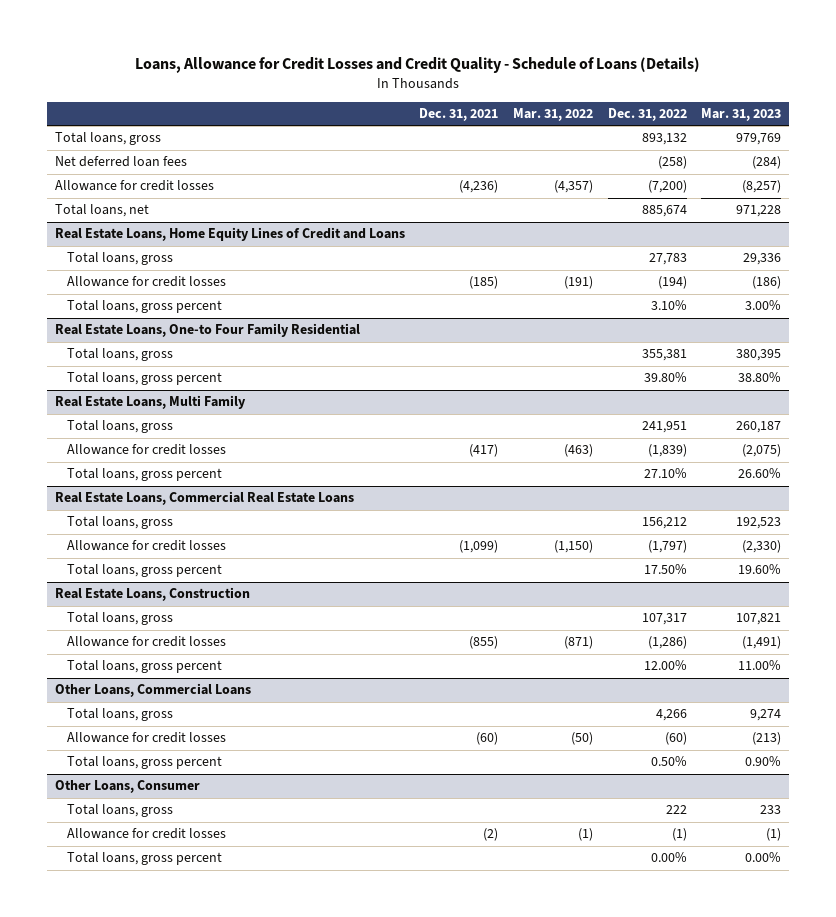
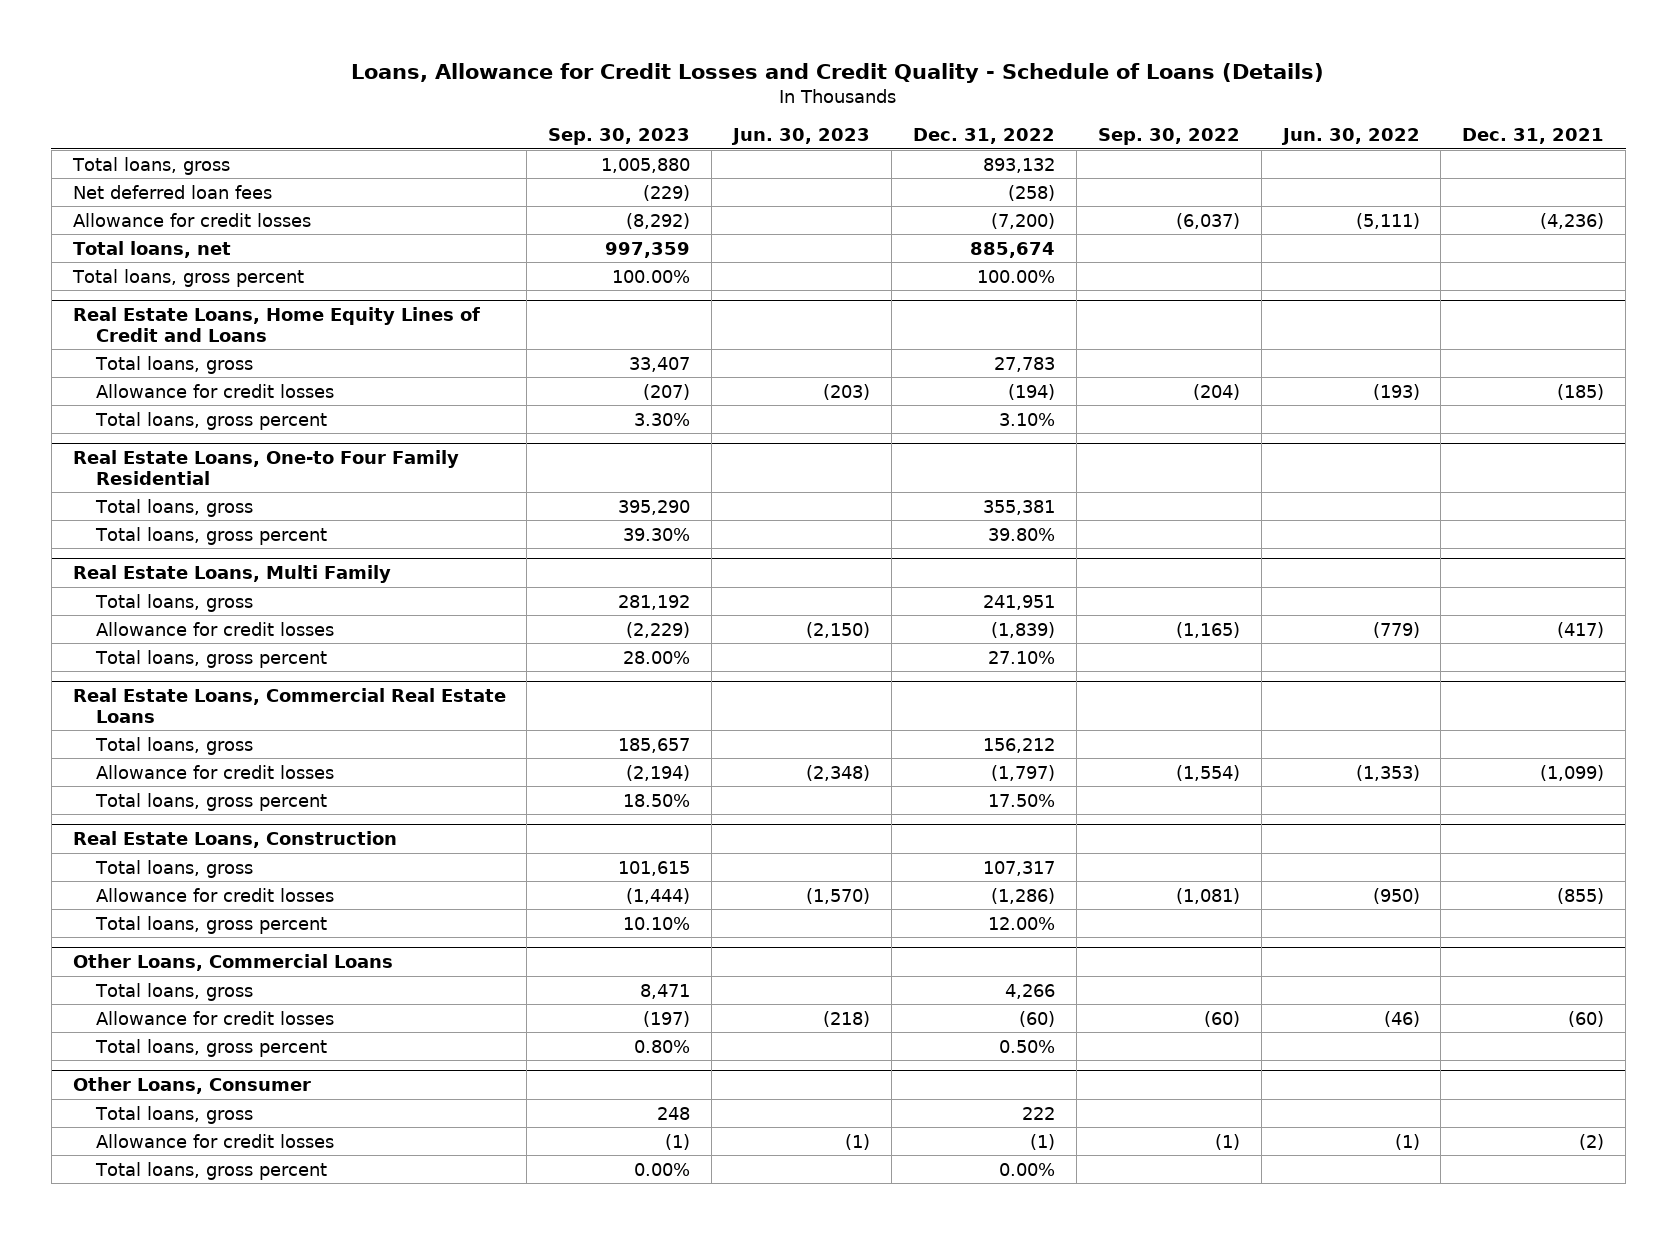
- | Dec. 31, 2021 | Mar. 31, 2022 | Dec. 31, 2022 | Mar. 31, 2023
+ | Sep. 30, 2023 | Jun. 30, 2023 | Dec. 31, 2022 | Sep. 30, 2022 | Jun. 30, 2022 | Dec. 31, 2021
+ Total loans, gross percent | 100.00% | | 100.00% | | |

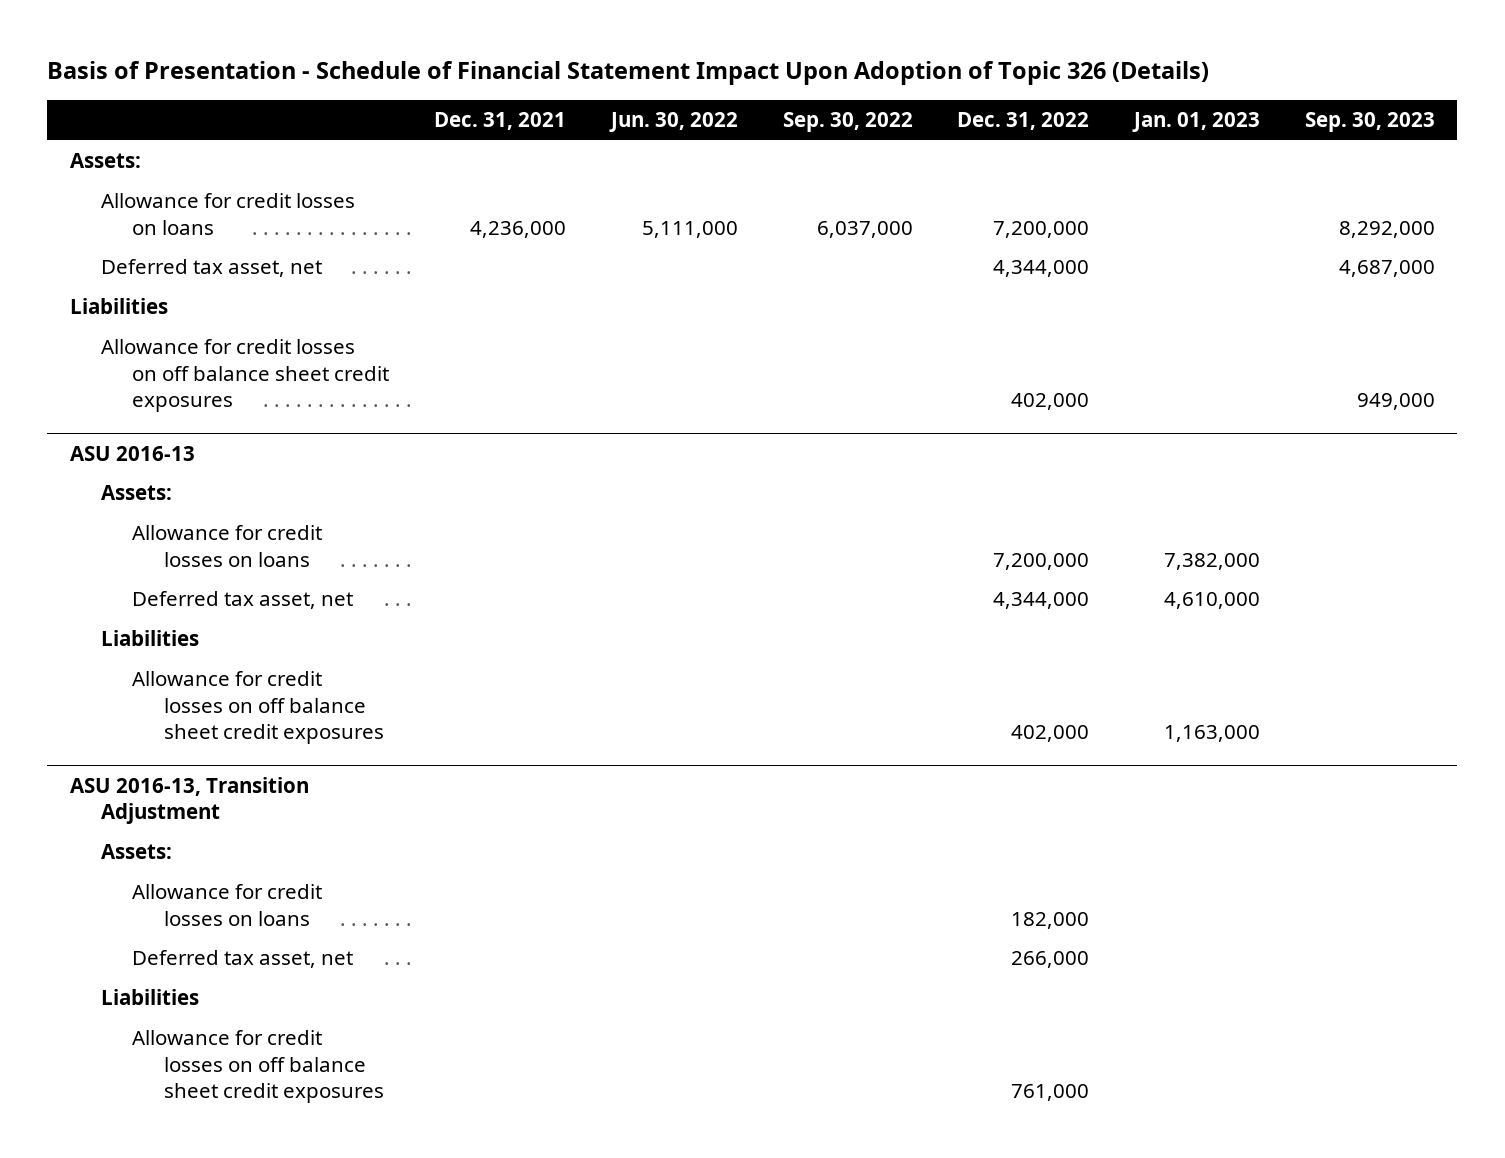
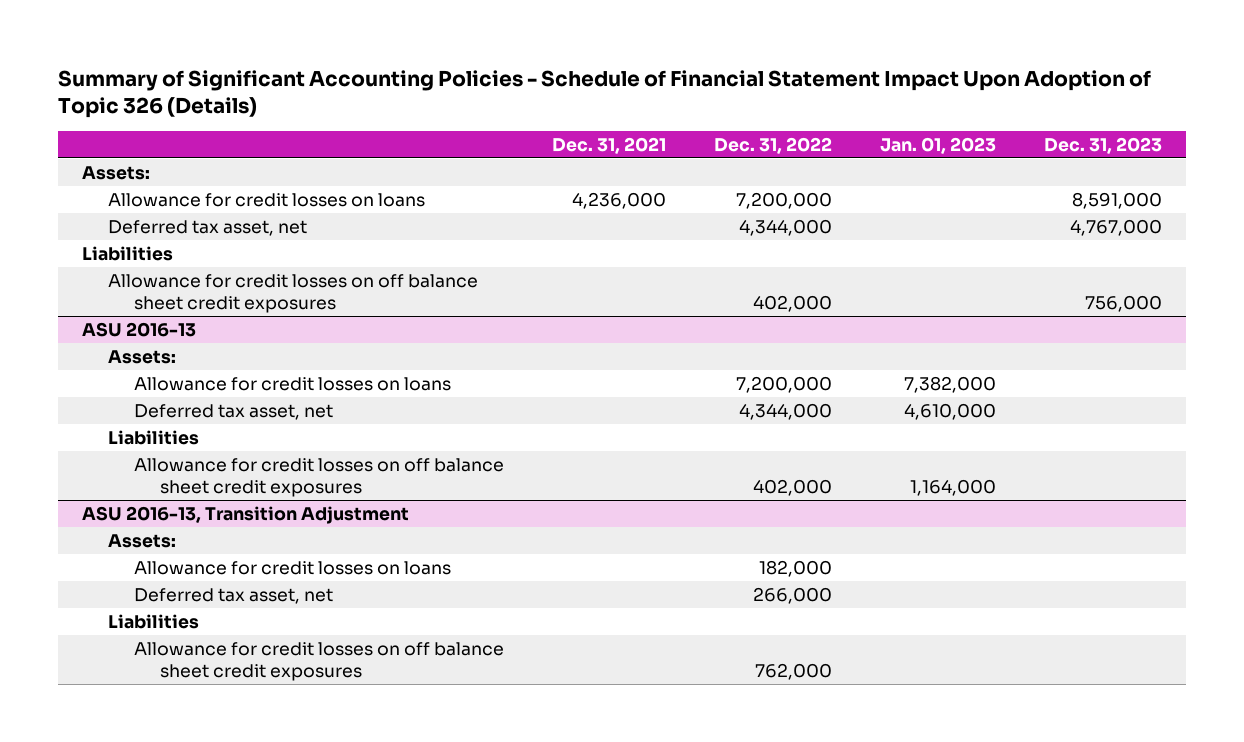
- Basis of Presentation - Schedule of Financial Statement Impact Upon Adoption of Topic 326 (Details)
+ Summary of Significant Accounting Policies - Schedule of Financial Statement Impact Upon Adoption of Topic 326 (Details)
- | Dec. 31, 2021 | Jun. 30, 2022 | Sep. 30, 2022 | Dec. 31, 2022 | Jan. 01, 2023 | Sep. 30, 2023
+ | Dec. 31, 2021 | Dec. 31, 2022 | Jan. 01, 2023 | Dec. 31, 2023
@ ASU 2016-13
- Allowance for credit losses on off balance sheet credit exposures | | | | 402,000 | 1,163,000 |
+ Allowance for credit losses on off balance sheet credit exposures | | 402,000 | 1,164,000 |
@ ASU 2016-13, Transition Adjustment
- Allowance for credit losses on off balance sheet credit exposures | | | | 761,000 | |
+ Allowance for credit losses on off balance sheet credit exposures | | 762,000 | |

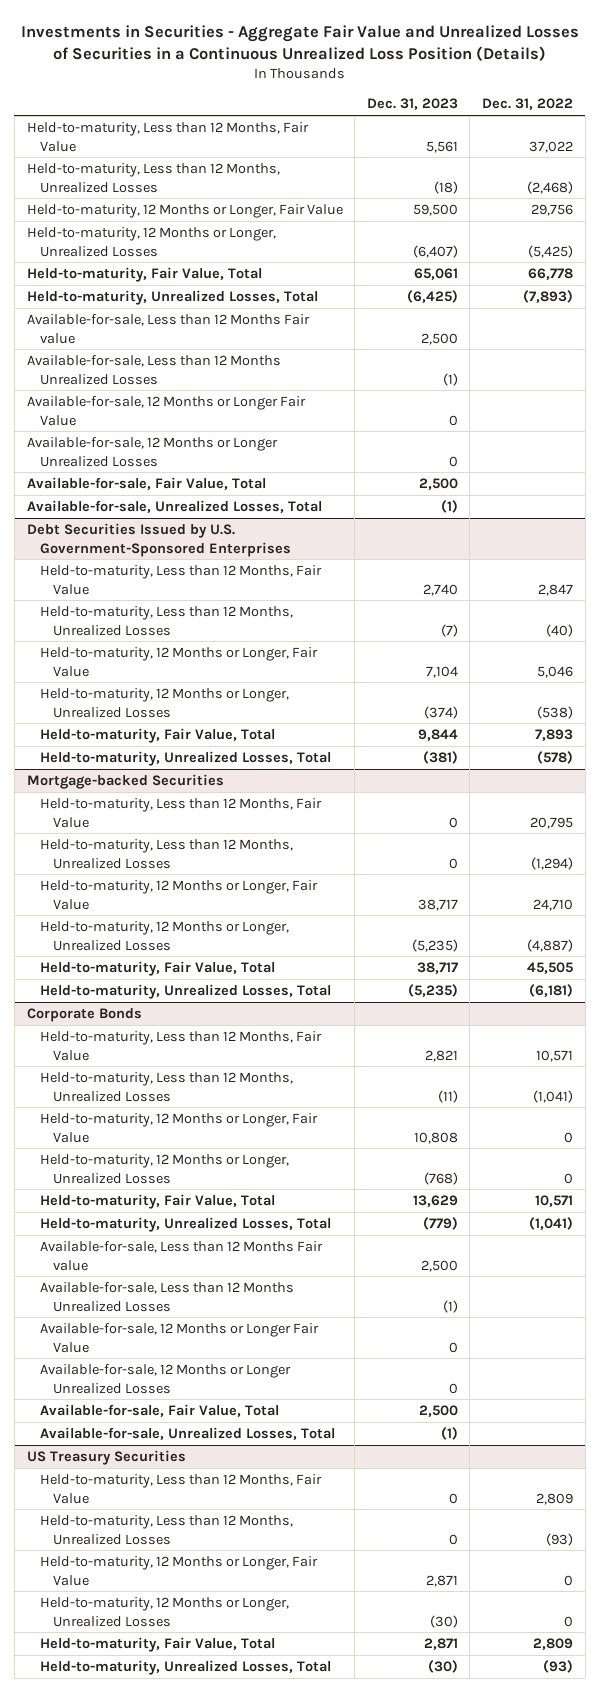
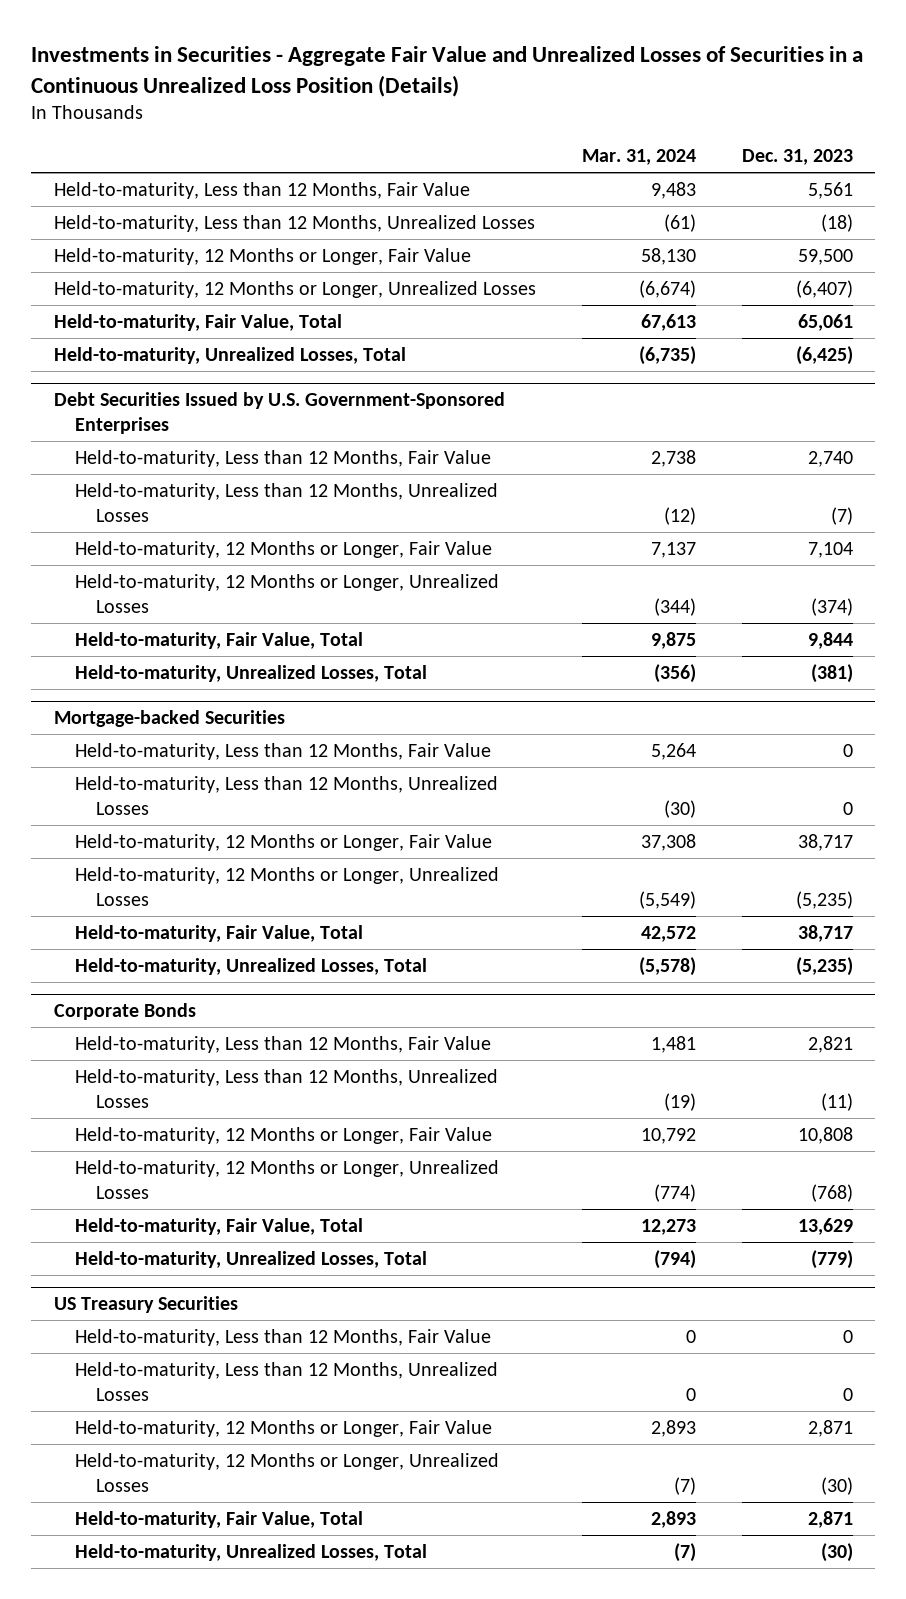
- | Dec. 31, 2023 | Dec. 31, 2022
+ | Mar. 31, 2024 | Dec. 31, 2023
- Available-for-sale, Less than 12 Months Fair value | 2,500 |
- Available-for-sale, Less than 12 Months Unrealized Losses | (1) |
- Available-for-sale, 12 Months or Longer Fair Value | 0 |
- Available-for-sale, 12 Months or Longer Unrealized Losses | 0 |
- Available-for-sale, Fair Value, Total | 2,500 |
- Available-for-sale, Unrealized Losses, Total | (1) |
@ Corporate Bonds
- Available-for-sale, Less than 12 Months Fair value | 2,500 |
- Available-for-sale, Less than 12 Months Unrealized Losses | (1) |
- Available-for-sale, 12 Months or Longer Fair Value | 0 |
- Available-for-sale, 12 Months or Longer Unrealized Losses | 0 |
- Available-for-sale, Fair Value, Total | 2,500 |
- Available-for-sale, Unrealized Losses, Total | (1) |

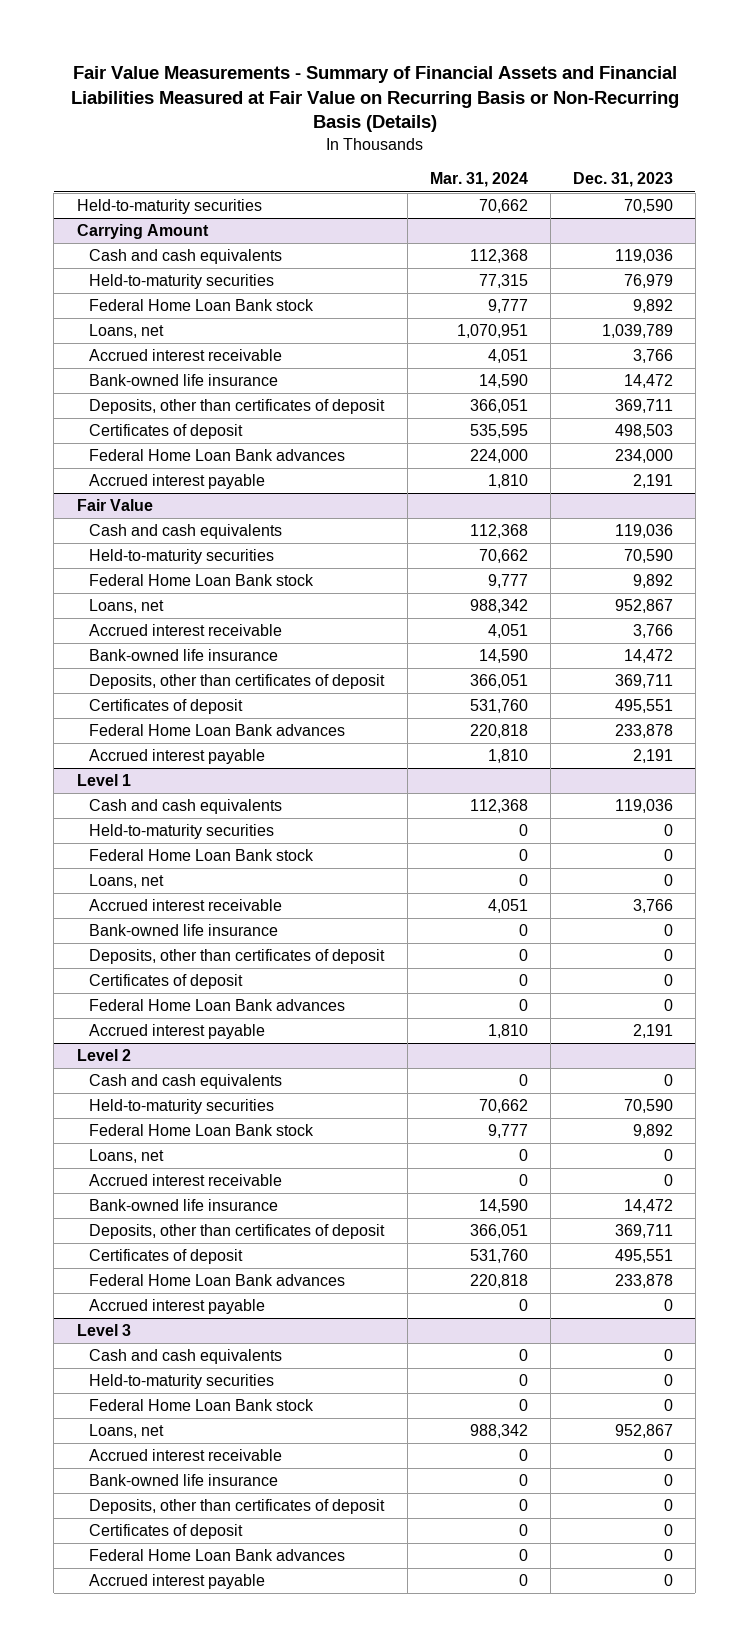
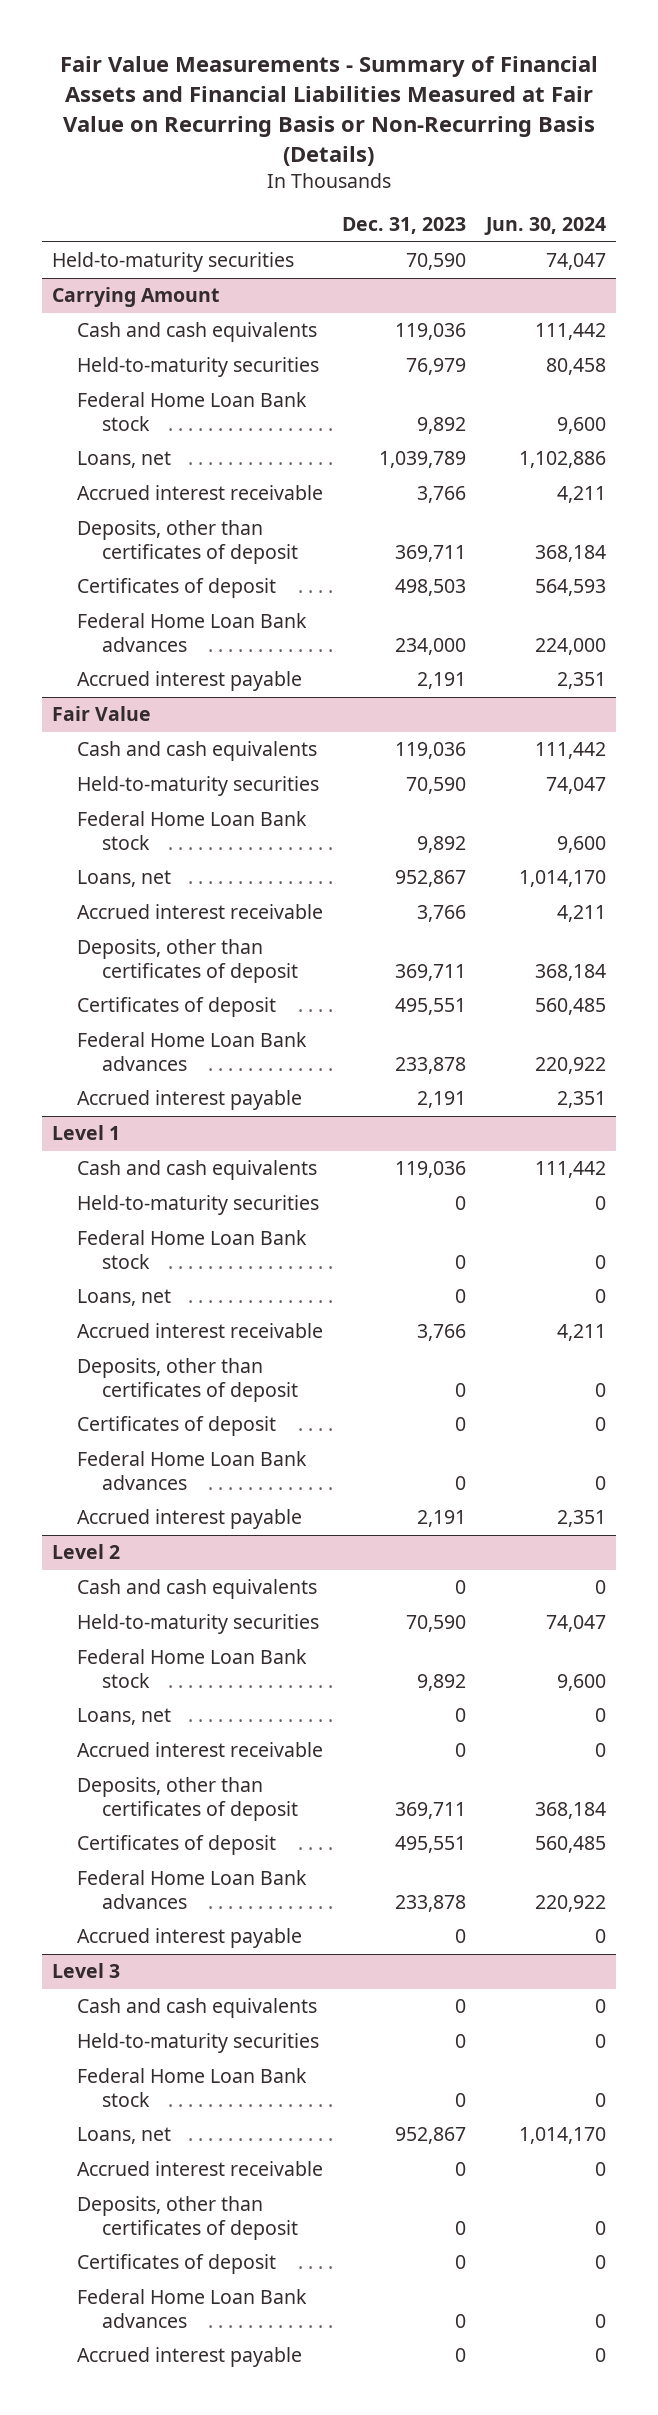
- | Mar. 31, 2024 | Dec. 31, 2023
+ | Dec. 31, 2023 | Jun. 30, 2024
@ Carrying Amount
- Bank-owned life insurance | 14,590 | 14,472
@ Fair Value
- Bank-owned life insurance | 14,590 | 14,472
@ Level 1
- Bank-owned life insurance | 0 | 0
@ Level 2
- Bank-owned life insurance | 14,590 | 14,472
@ Level 3
- Bank-owned life insurance | 0 | 0

